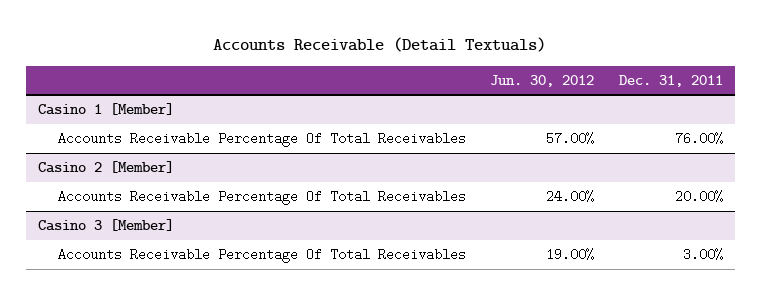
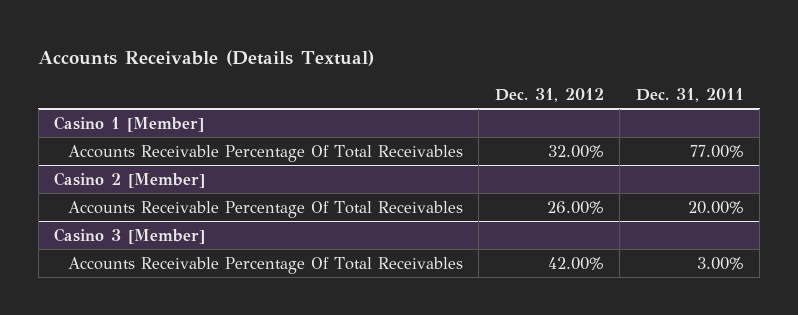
- Accounts Receivable (Detail Textuals)
+ Accounts Receivable (Details Textual)
- | Jun. 30, 2012 | Dec. 31, 2011
+ | Dec. 31, 2012 | Dec. 31, 2011
@ Casino 1 [Member]
- Accounts Receivable Percentage Of Total Receivables | 57.00% | 76.00%
+ Accounts Receivable Percentage Of Total Receivables | 32.00% | 77.00%

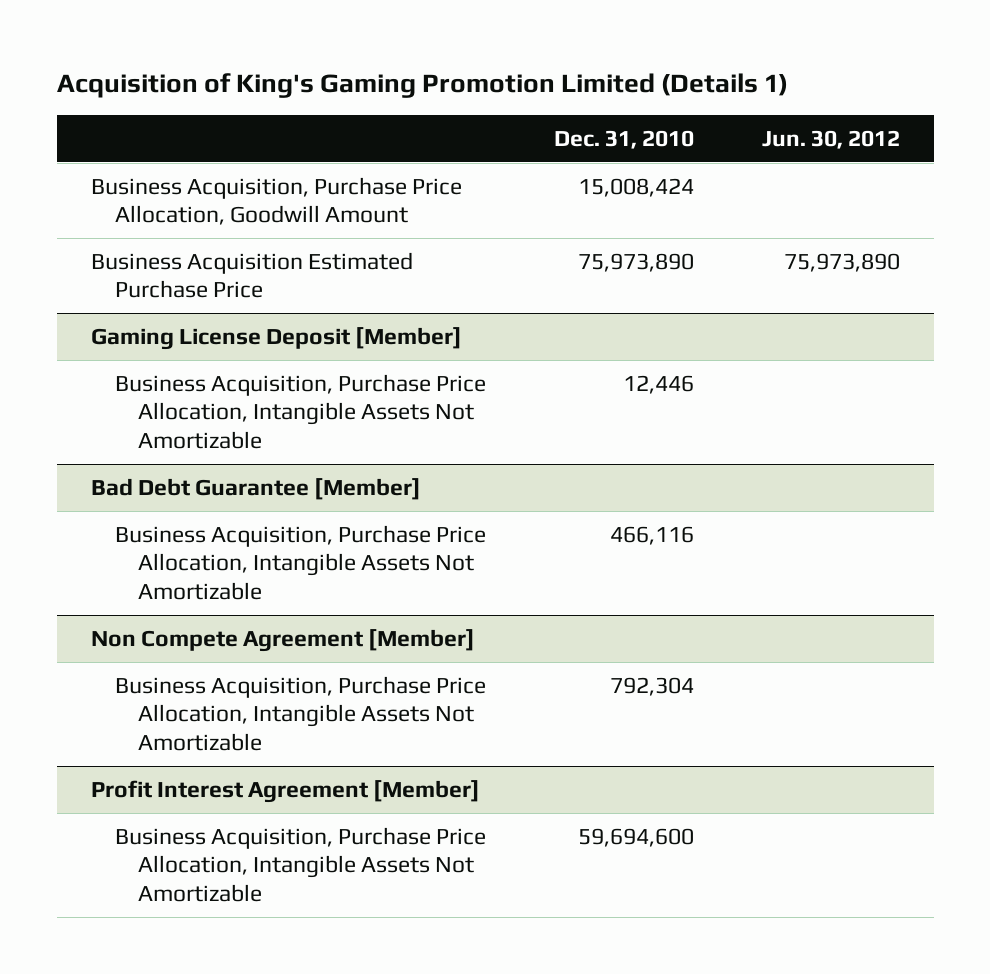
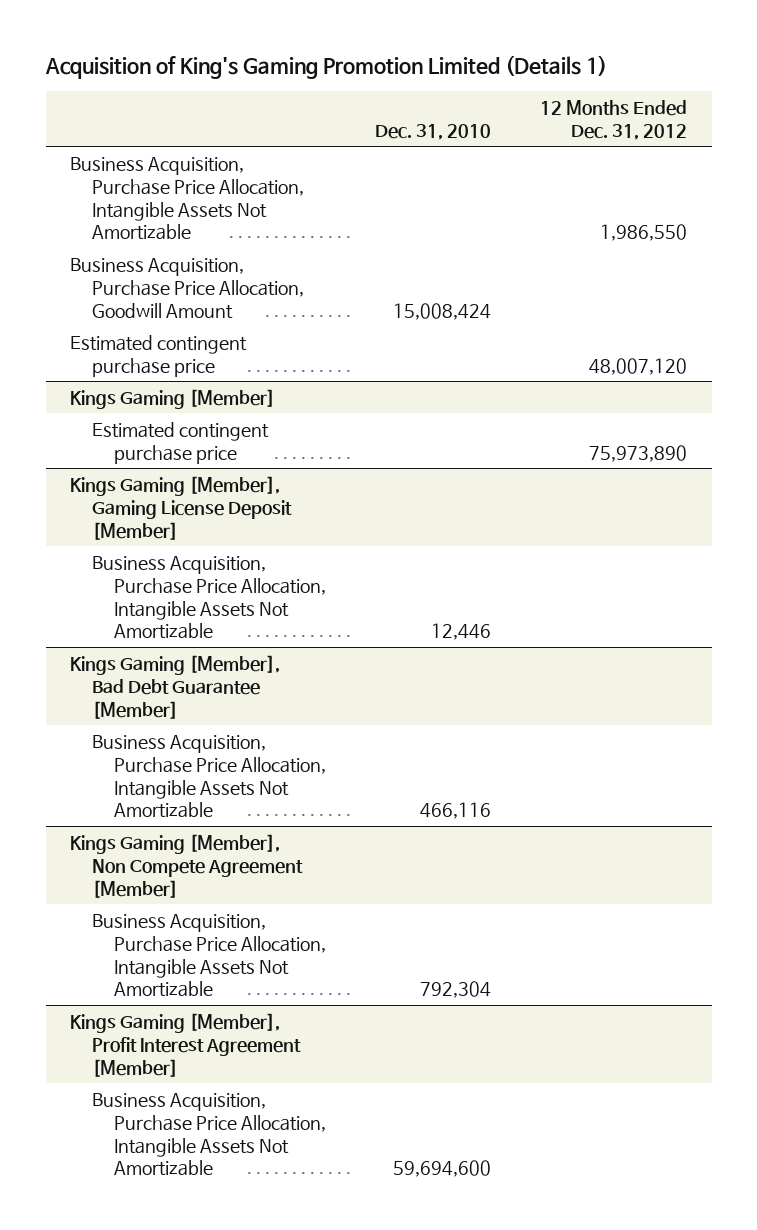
- | Dec. 31, 2010 | Jun. 30, 2012
+ | Dec. 31, 2010 | 12 Months Ended Dec. 31, 2012
+ Business Acquisition, Purchase Price Allocation, Intangible Assets Not Amortizable | | 1,986,550
- Business Acquisition Estimated Purchase Price | 75,973,890 | 75,973,890
- Gaming License Deposit [Member]
+ Estimated contingent purchase price | | 48,007,120
+ Kings Gaming [Member]
+ Estimated contingent purchase price | | 75,973,890
+ Kings Gaming [Member], Gaming License Deposit [Member]
- Bad Debt Guarantee [Member]
+ Kings Gaming [Member], Bad Debt Guarantee [Member]
- Non Compete Agreement [Member]
+ Kings Gaming [Member], Non Compete Agreement [Member]
- Profit Interest Agreement [Member]
+ Kings Gaming [Member], Profit Interest Agreement [Member]

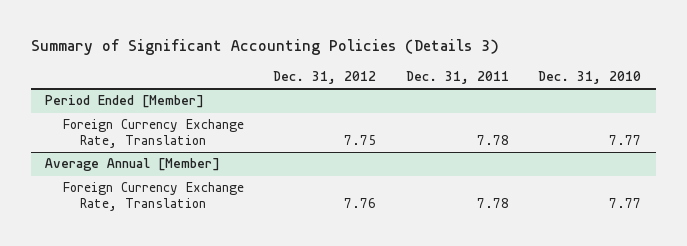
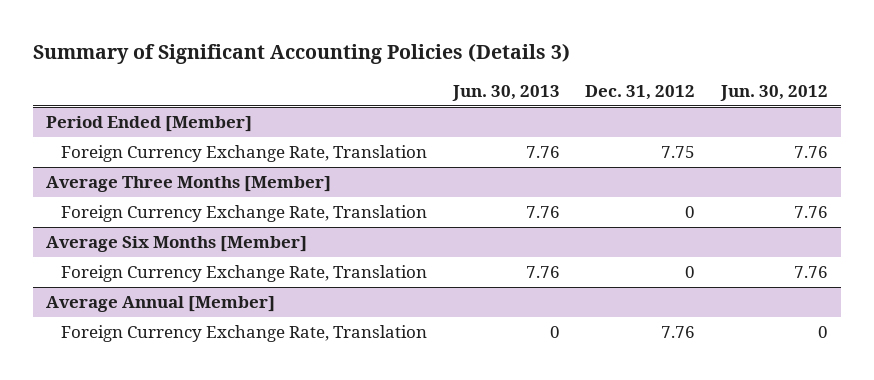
- | Dec. 31, 2012 | Dec. 31, 2011 | Dec. 31, 2010
+ | Jun. 30, 2013 | Dec. 31, 2012 | Jun. 30, 2012
+ Average Three Months [Member]
+ Foreign Currency Exchange Rate, Translation | 7.76 | 0 | 7.76
+ Average Six Months [Member]
+ Foreign Currency Exchange Rate, Translation | 7.76 | 0 | 7.76

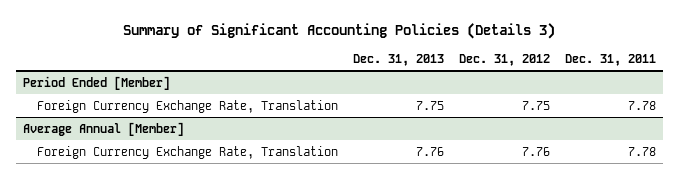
- | Jun. 30, 2013 | Dec. 31, 2012 | Jun. 30, 2012
+ | Dec. 31, 2013 | Dec. 31, 2012 | Dec. 31, 2011
- Average Three Months [Member]
- Foreign Currency Exchange Rate, Translation | 7.76 | 0 | 7.76
- Average Six Months [Member]
- Foreign Currency Exchange Rate, Translation | 7.76 | 0 | 7.76

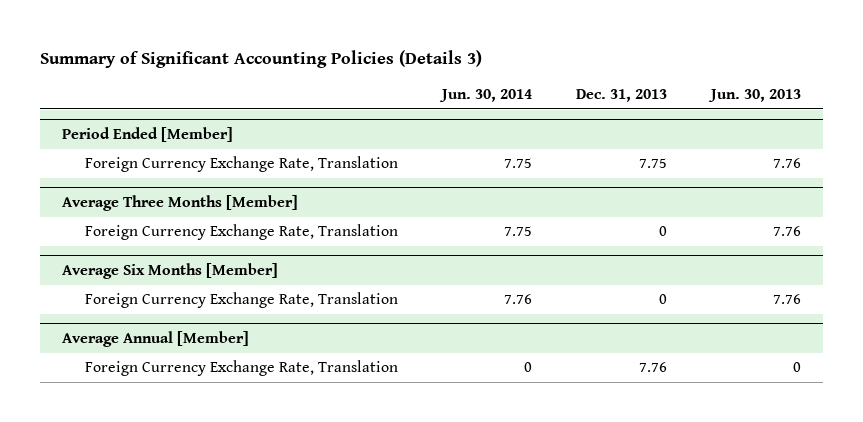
- | Dec. 31, 2013 | Dec. 31, 2012 | Dec. 31, 2011
+ | Jun. 30, 2014 | Dec. 31, 2013 | Jun. 30, 2013
+ Average Three Months [Member]
+ Foreign Currency Exchange Rate, Translation | 7.75 | 0 | 7.76
+ Average Six Months [Member]
+ Foreign Currency Exchange Rate, Translation | 7.76 | 0 | 7.76

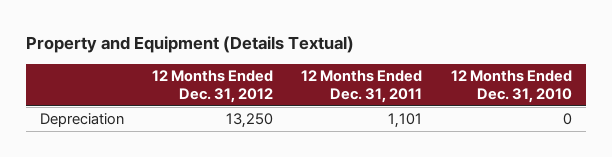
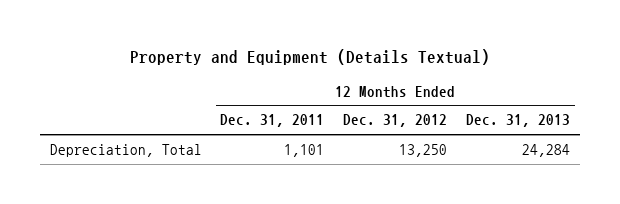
- | 12 Months Ended Dec. 31, 2012 | 12 Months Ended Dec. 31, 2011 | 12 Months Ended Dec. 31, 2010
+ | 12 Months Ended Dec. 31, 2011 | 12 Months Ended Dec. 31, 2012 | 12 Months Ended Dec. 31, 2013
- Depreciation | 13,250 | 1,101 | 0
+ Depreciation, Total | 1,101 | 13,250 | 24,284

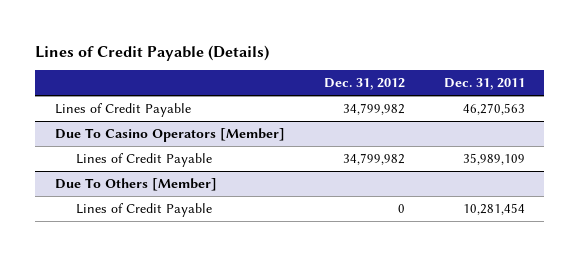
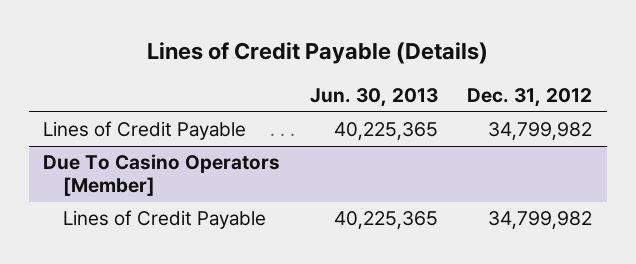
- | Dec. 31, 2012 | Dec. 31, 2011
+ | Jun. 30, 2013 | Dec. 31, 2012
- Due To Others [Member]
- Lines of Credit Payable | 0 | 10,281,454

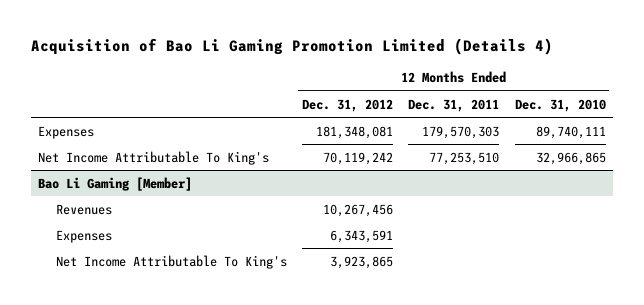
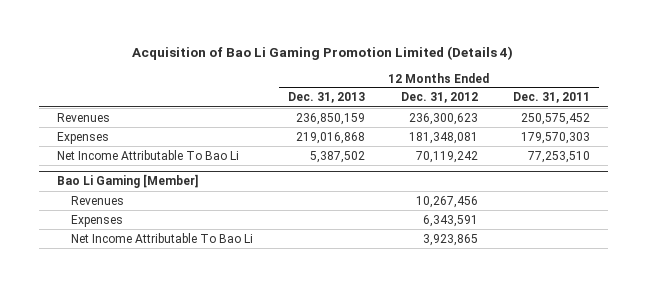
- | 12 Months Ended Dec. 31, 2012 | 12 Months Ended Dec. 31, 2011 | 12 Months Ended Dec. 31, 2010
+ | 12 Months Ended Dec. 31, 2013 | 12 Months Ended Dec. 31, 2012 | 12 Months Ended Dec. 31, 2011
+ Revenues | 236,850,159 | 236,300,623 | 250,575,452
- Net Income Attributable To King's | 70,119,242 | 77,253,510 | 32,966,865
+ Net Income Attributable To Bao Li | 5,387,502 | 70,119,242 | 77,253,510
@ Bao Li Gaming [Member]
- Net Income Attributable To King's | 3,923,865 | |
+ Net Income Attributable To Bao Li | | 3,923,865 |

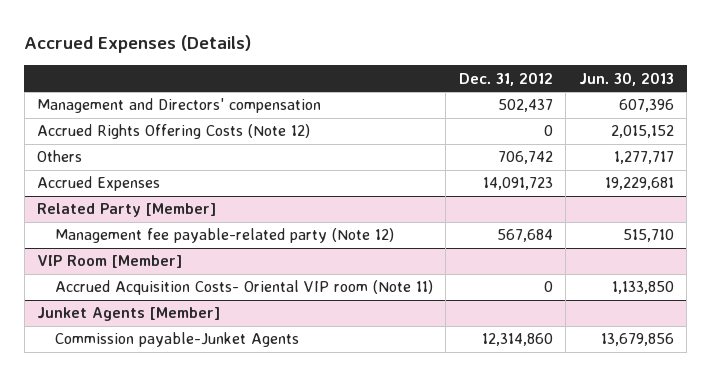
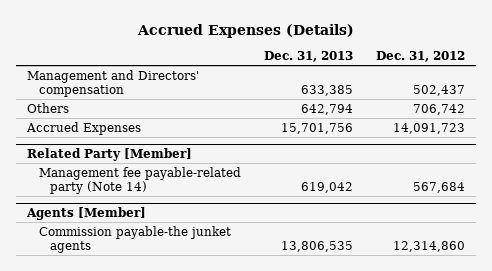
- | Dec. 31, 2012 | Jun. 30, 2013
+ | Dec. 31, 2013 | Dec. 31, 2012
- Accrued Rights Offering Costs (Note 12) | 0 | 2,015,152
@ Related Party [Member]
- Management fee payable-related party (Note 12) | 567,684 | 515,710
- VIP Room [Member]
- Accrued Acquisition Costs- Oriental VIP room (Note 11) | 0 | 1,133,850
- Junket Agents [Member]
- Commission payable-Junket Agents | 12,314,860 | 13,679,856
@ Related Party [Member]
+ Management fee payable-related party (Note 14) | 619,042 | 567,684
+ Agents [Member]
+ Commission payable-the junket agents | 13,806,535 | 12,314,860

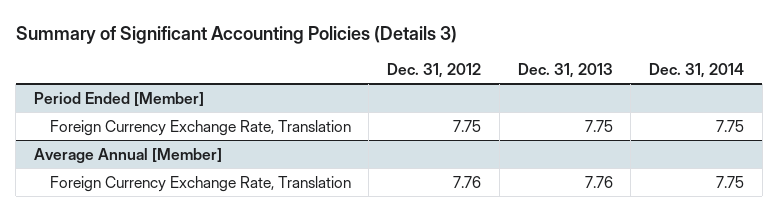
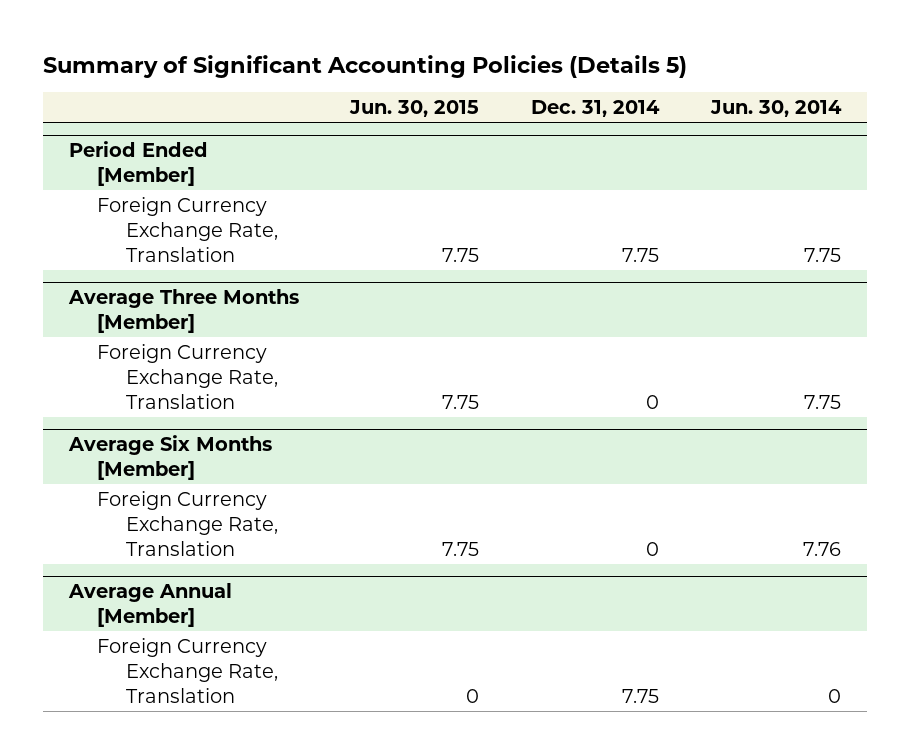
- Summary of Significant Accounting Policies (Details 3)
+ Summary of Significant Accounting Policies (Details 5)
- | Dec. 31, 2012 | Dec. 31, 2013 | Dec. 31, 2014
+ | Jun. 30, 2015 | Dec. 31, 2014 | Jun. 30, 2014
+ Average Three Months [Member]
+ Foreign Currency Exchange Rate, Translation | 7.75 | 0 | 7.75
+ Average Six Months [Member]
+ Foreign Currency Exchange Rate, Translation | 7.75 | 0 | 7.76

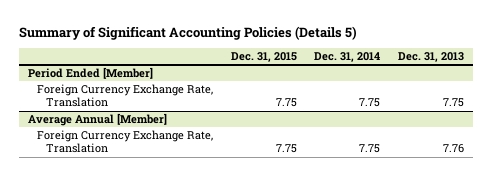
- | Jun. 30, 2015 | Dec. 31, 2014 | Jun. 30, 2014
+ | Dec. 31, 2015 | Dec. 31, 2014 | Dec. 31, 2013
- Average Three Months [Member]
- Foreign Currency Exchange Rate, Translation | 7.75 | 0 | 7.75
- Average Six Months [Member]
- Foreign Currency Exchange Rate, Translation | 7.75 | 0 | 7.76

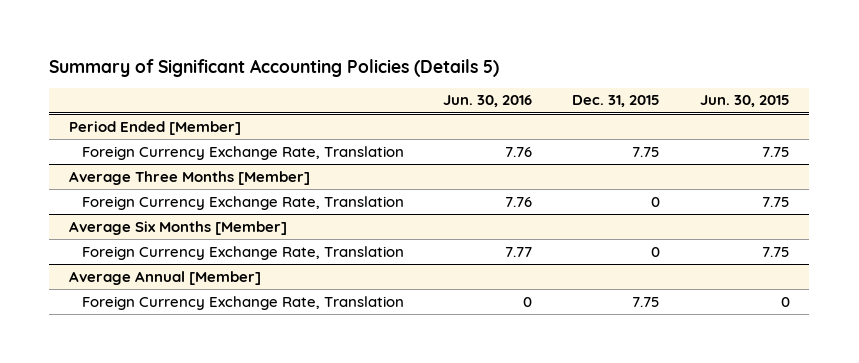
- | Dec. 31, 2015 | Dec. 31, 2014 | Dec. 31, 2013
+ | Jun. 30, 2016 | Dec. 31, 2015 | Jun. 30, 2015
+ Average Three Months [Member]
+ Foreign Currency Exchange Rate, Translation | 7.76 | 0 | 7.75
+ Average Six Months [Member]
+ Foreign Currency Exchange Rate, Translation | 7.77 | 0 | 7.75

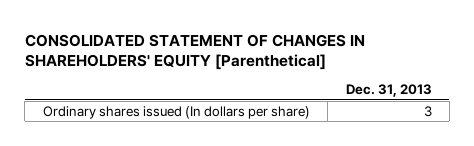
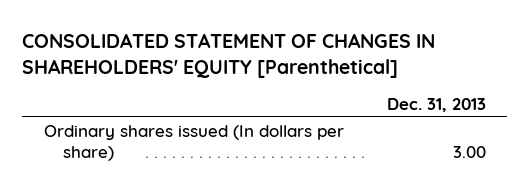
- Ordinary shares issued (In dollars per share) | 3
+ Ordinary shares issued (In dollars per share) | 3.00

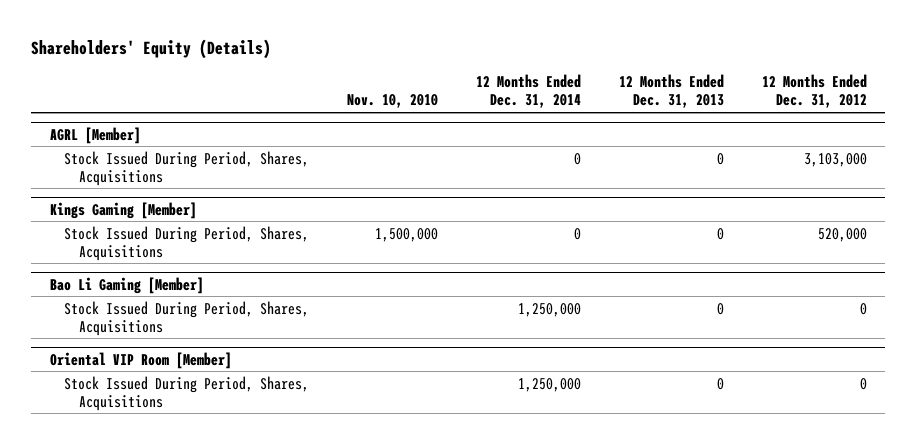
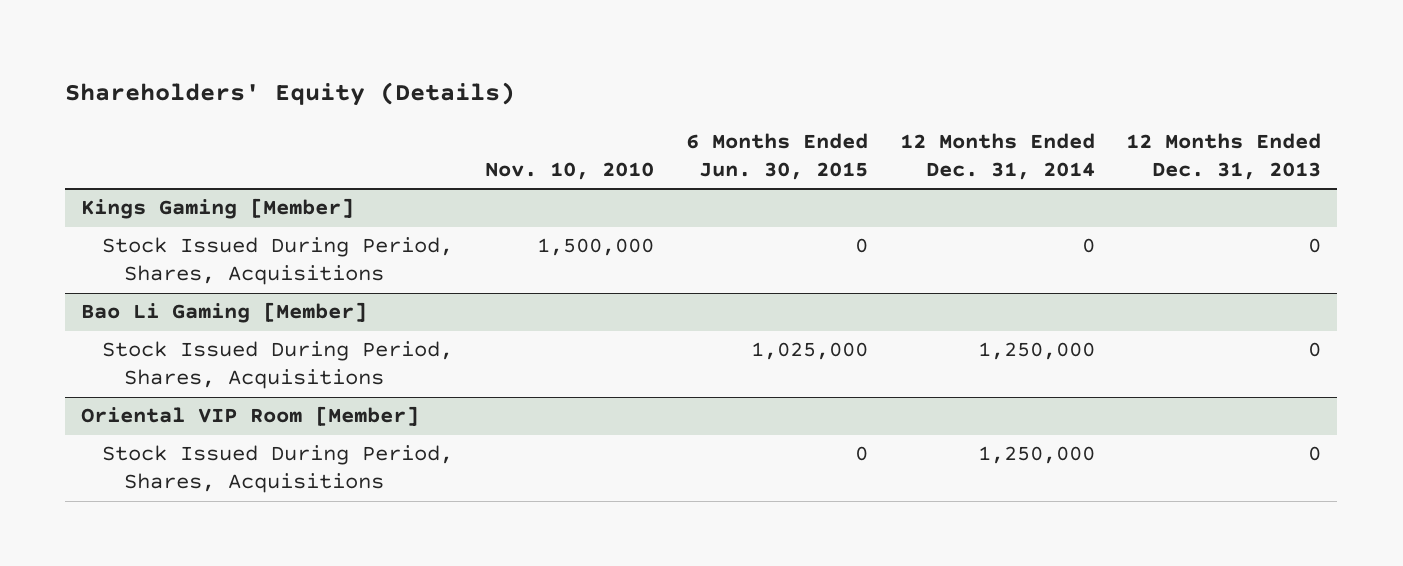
- | Nov. 10, 2010 | 12 Months Ended Dec. 31, 2014 | 12 Months Ended Dec. 31, 2013 | 12 Months Ended Dec. 31, 2012
+ | Nov. 10, 2010 | 6 Months Ended Jun. 30, 2015 | 12 Months Ended Dec. 31, 2014 | 12 Months Ended Dec. 31, 2013
- AGRL [Member]
- Stock Issued During Period, Shares, Acquisitions | | 0 | 0 | 3,103,000

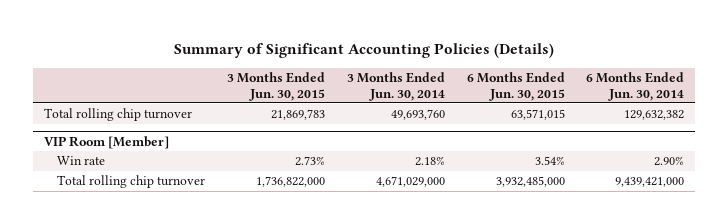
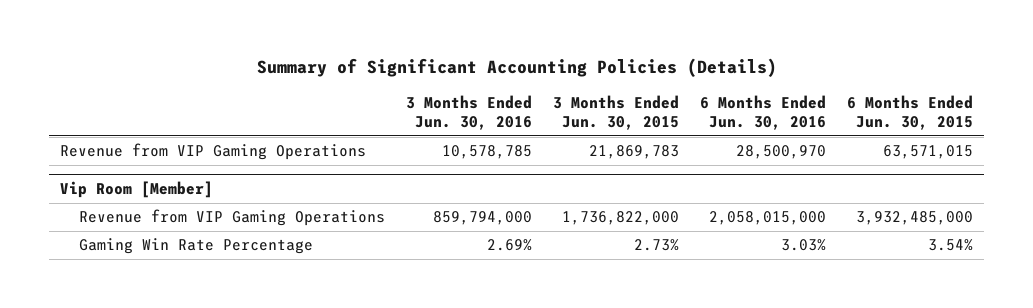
- | 3 Months Ended Jun. 30, 2015 | 3 Months Ended Jun. 30, 2014 | 6 Months Ended Jun. 30, 2015 | 6 Months Ended Jun. 30, 2014
+ | 3 Months Ended Jun. 30, 2016 | 3 Months Ended Jun. 30, 2015 | 6 Months Ended Jun. 30, 2016 | 6 Months Ended Jun. 30, 2015
- Total rolling chip turnover | 21,869,783 | 49,693,760 | 63,571,015 | 129,632,382
- VIP Room [Member]
- Win rate | 2.73% | 2.18% | 3.54% | 2.90%
- Total rolling chip turnover | 1,736,822,000 | 4,671,029,000 | 3,932,485,000 | 9,439,421,000
+ Revenue from VIP Gaming Operations | 10,578,785 | 21,869,783 | 28,500,970 | 63,571,015
+ Vip Room [Member]
+ Revenue from VIP Gaming Operations | 859,794,000 | 1,736,822,000 | 2,058,015,000 | 3,932,485,000
+ Gaming Win Rate Percentage | 2.69% | 2.73% | 3.03% | 3.54%

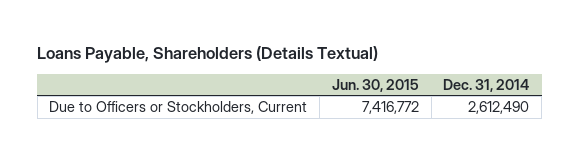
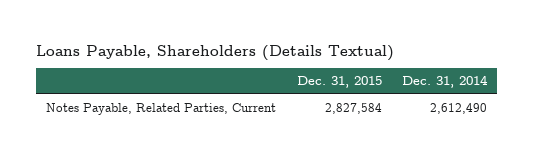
- | Jun. 30, 2015 | Dec. 31, 2014
+ | Dec. 31, 2015 | Dec. 31, 2014
- Due to Officers or Stockholders, Current | 7,416,772 | 2,612,490
+ Notes Payable, Related Parties, Current | 2,827,584 | 2,612,490

